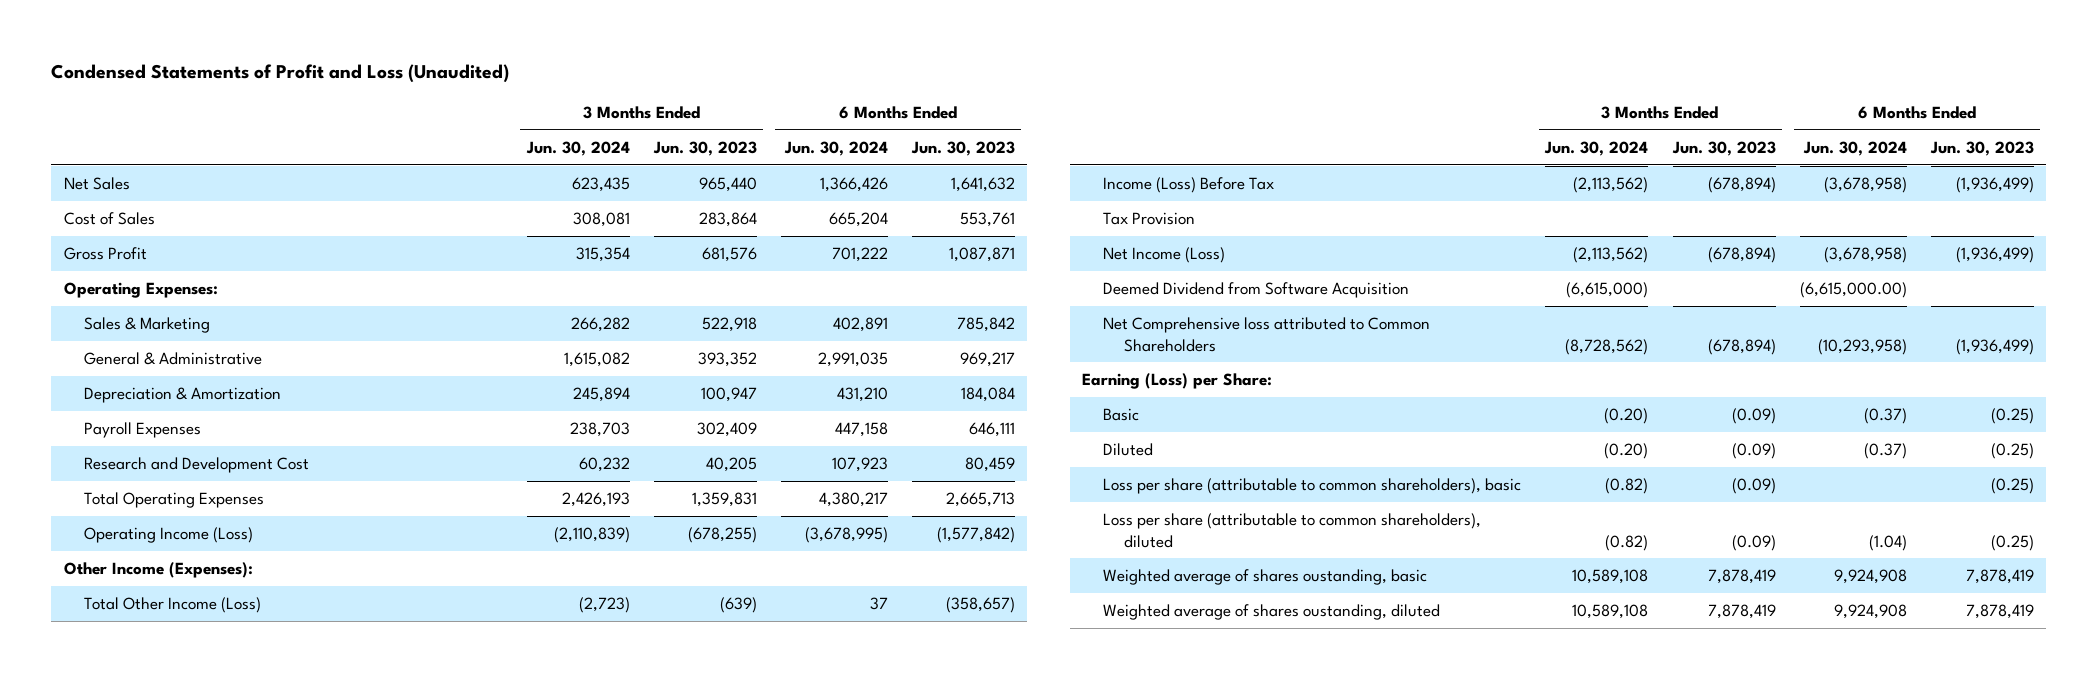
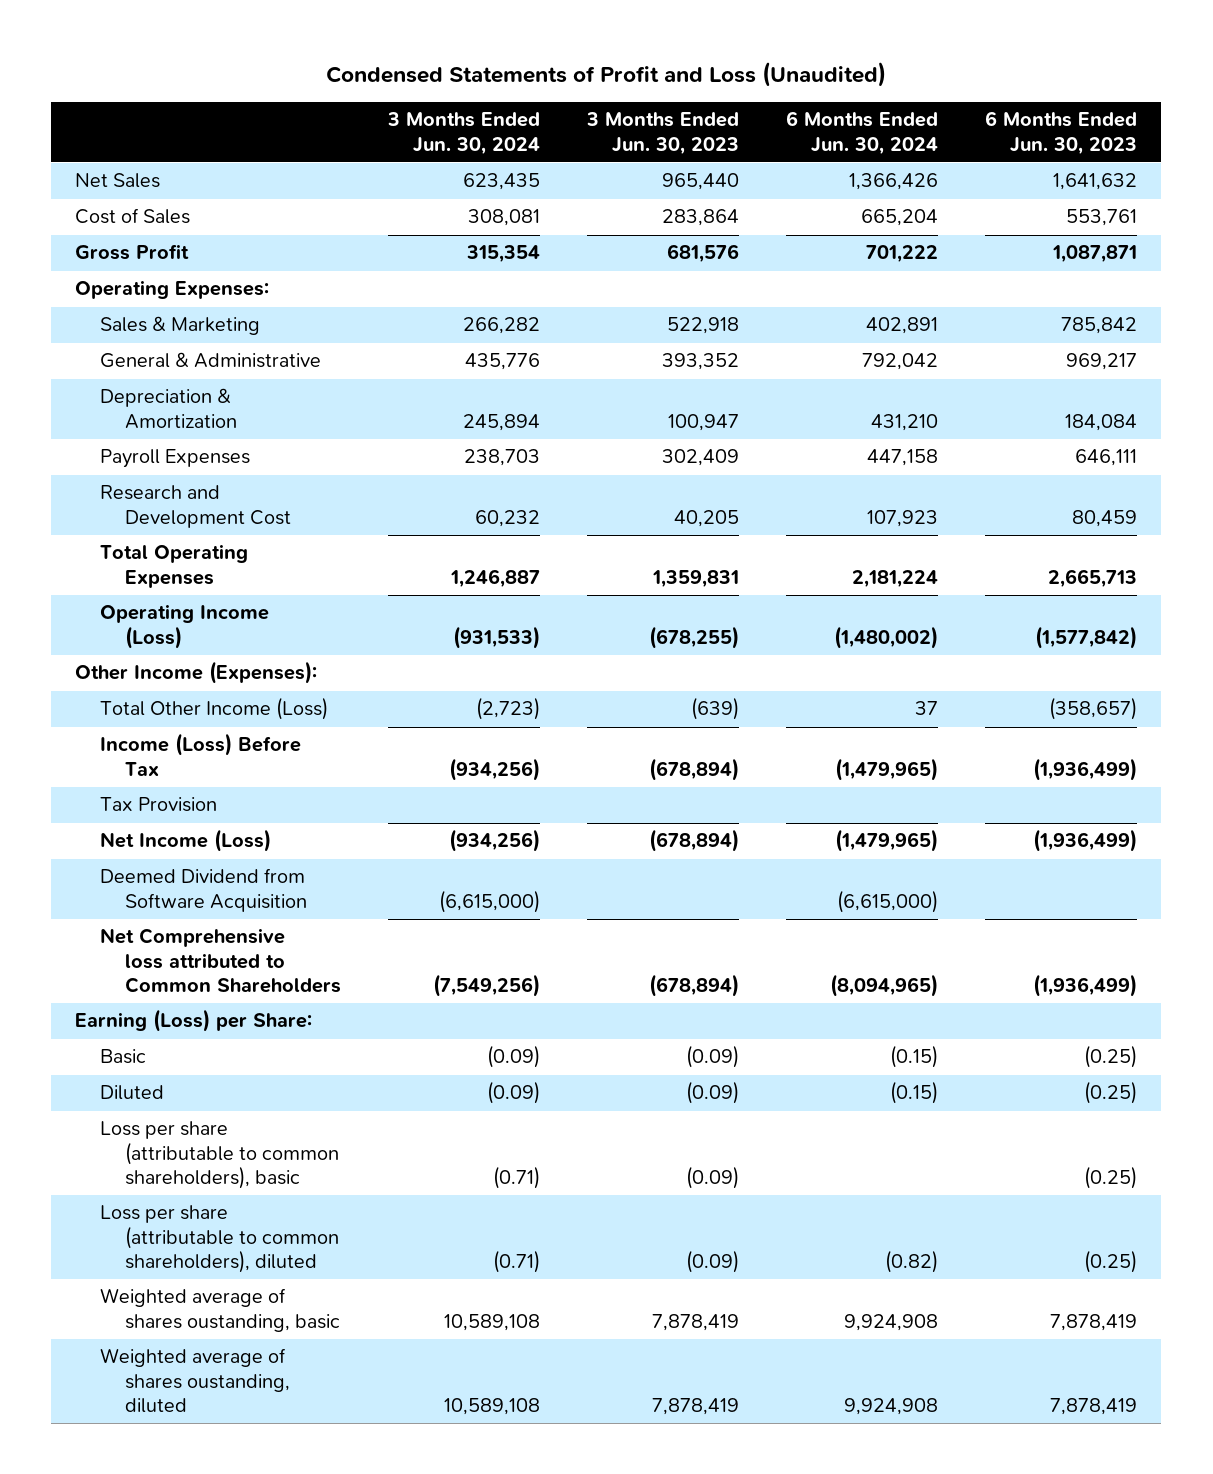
- General & Administrative | 1,615,082 | 393,352 | 2,991,035 | 969,217
+ General & Administrative | 435,776 | 393,352 | 792,042 | 969,217
- Total Operating Expenses | 2,426,193 | 1,359,831 | 4,380,217 | 2,665,713
- Operating Income (Loss) | (2,110,839) | (678,255) | (3,678,995) | (1,577,842)
+ Total Operating Expenses | 1,246,887 | 1,359,831 | 2,181,224 | 2,665,713
+ Operating Income (Loss) | (931,533) | (678,255) | (1,480,002) | (1,577,842)
- Income (Loss) Before Tax | (2,113,562) | (678,894) | (3,678,958) | (1,936,499)
+ Income (Loss) Before Tax | (934,256) | (678,894) | (1,479,965) | (1,936,499)
- Net Income (Loss) | (2,113,562) | (678,894) | (3,678,958) | (1,936,499)
- Deemed Dividend from Software Acquisition | (6,615,000) | | (6,615,000.00) |
- Net Comprehensive loss attributed to Common Shareholders | (8,728,562) | (678,894) | (10,293,958) | (1,936,499)
+ Net Income (Loss) | (934,256) | (678,894) | (1,479,965) | (1,936,499)
+ Deemed Dividend from Software Acquisition | (6,615,000) | | (6,615,000) |
+ Net Comprehensive loss attributed to Common Shareholders | (7,549,256) | (678,894) | (8,094,965) | (1,936,499)
- Basic | (0.20) | (0.09) | (0.37) | (0.25)
- Diluted | (0.20) | (0.09) | (0.37) | (0.25)
- Loss per share (attributable to common shareholders), basic | (0.82) | (0.09) | | (0.25)
- Loss per share (attributable to common shareholders), diluted | (0.82) | (0.09) | (1.04) | (0.25)
+ Basic | (0.09) | (0.09) | (0.15) | (0.25)
+ Diluted | (0.09) | (0.09) | (0.15) | (0.25)
+ Loss per share (attributable to common shareholders), basic | (0.71) | (0.09) | | (0.25)
+ Loss per share (attributable to common shareholders), diluted | (0.71) | (0.09) | (0.82) | (0.25)

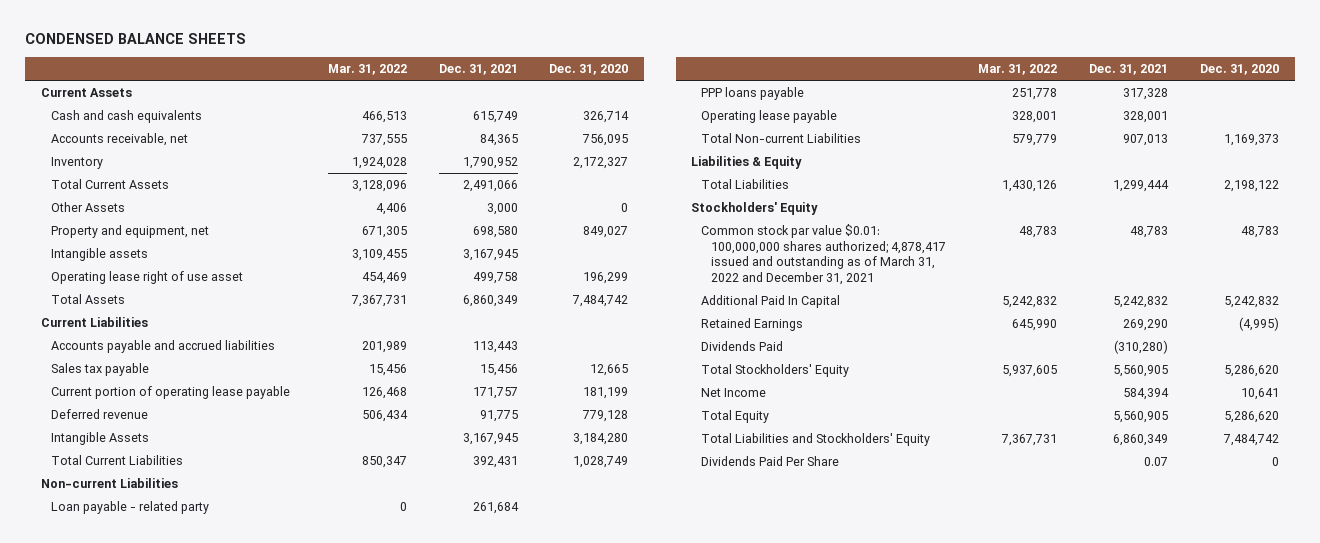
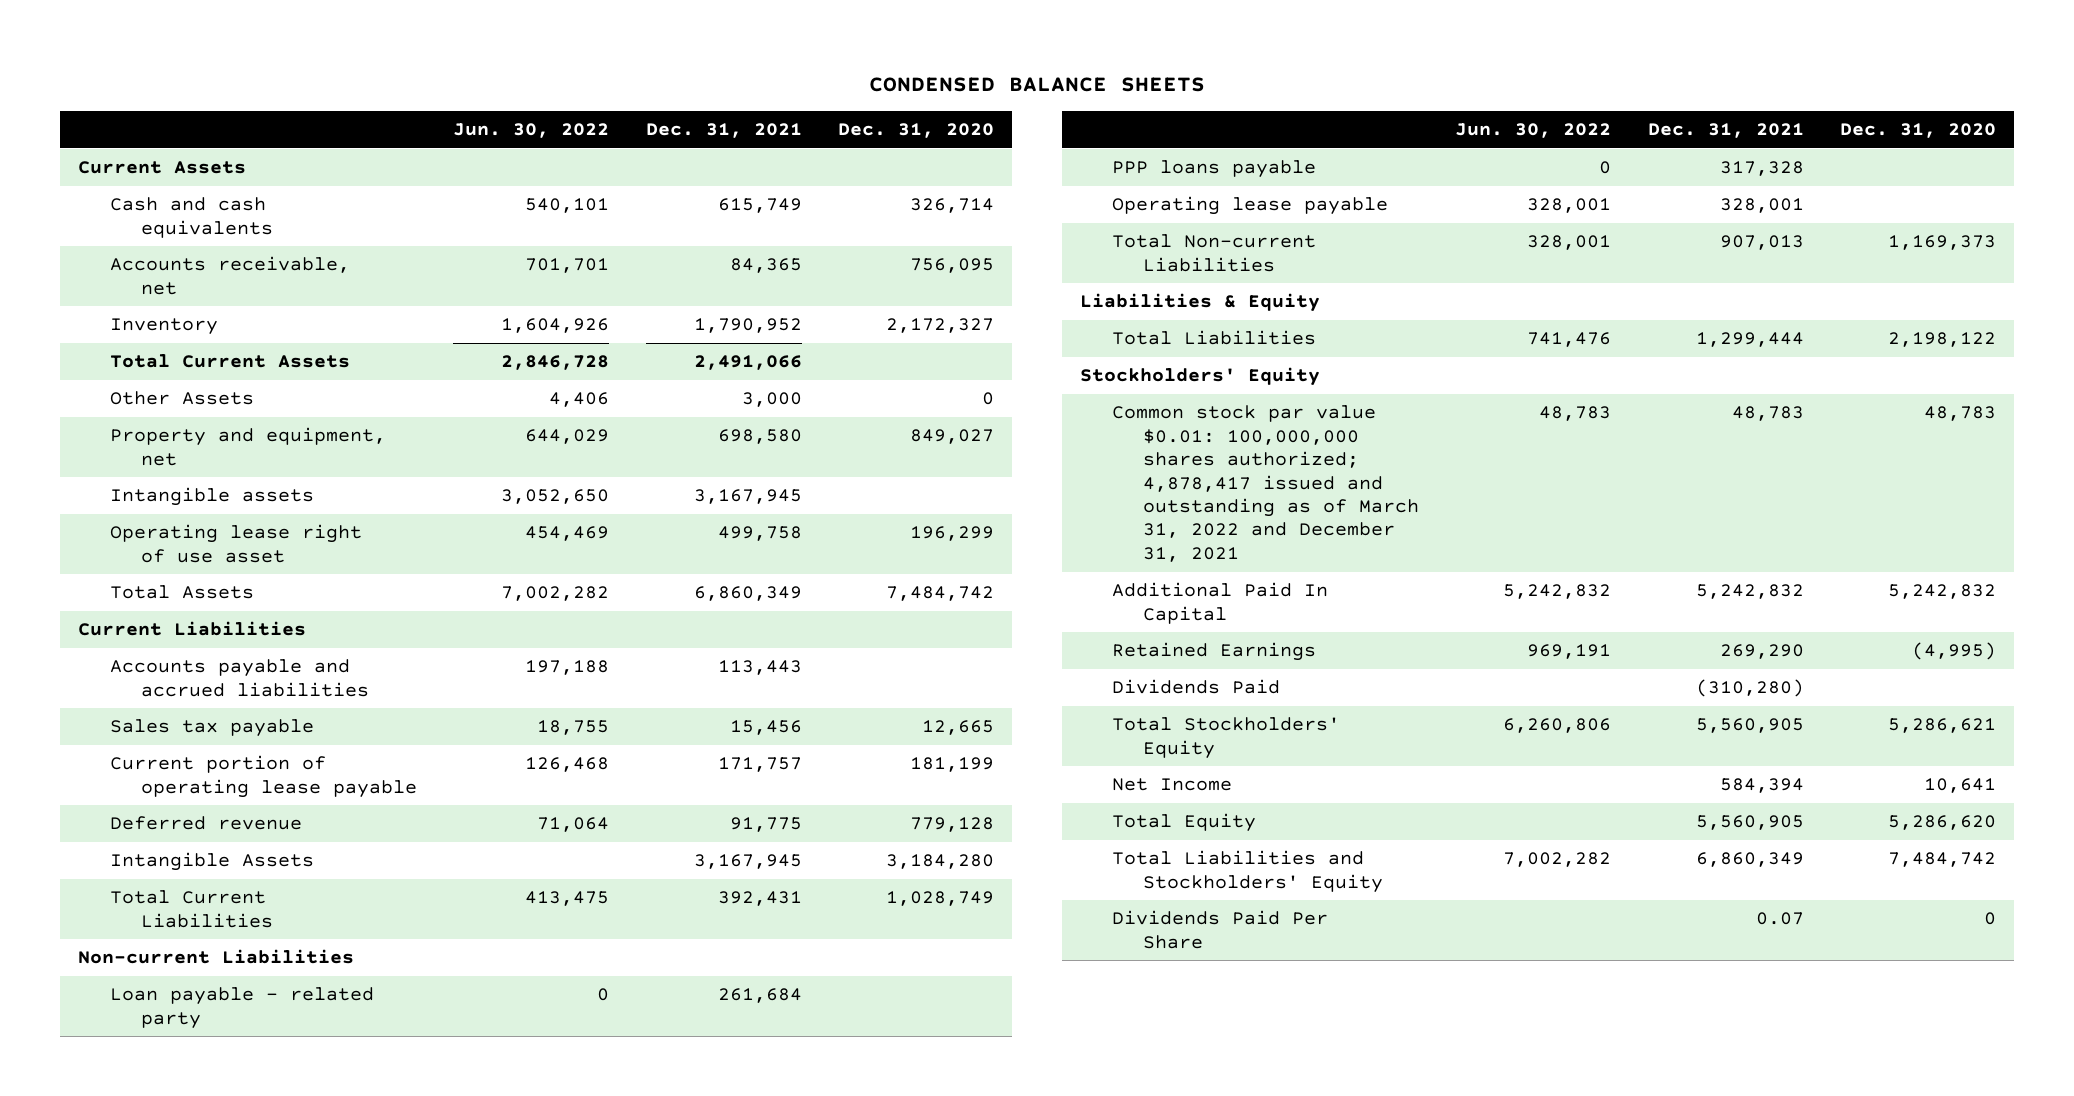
- | Mar. 31, 2022 | Dec. 31, 2021 | Dec. 31, 2020
+ | Jun. 30, 2022 | Dec. 31, 2021 | Dec. 31, 2020
- Total Stockholders' Equity | 5,937,605 | 5,560,905 | 5,286,620
+ Total Stockholders' Equity | 6,260,806 | 5,560,905 | 5,286,621

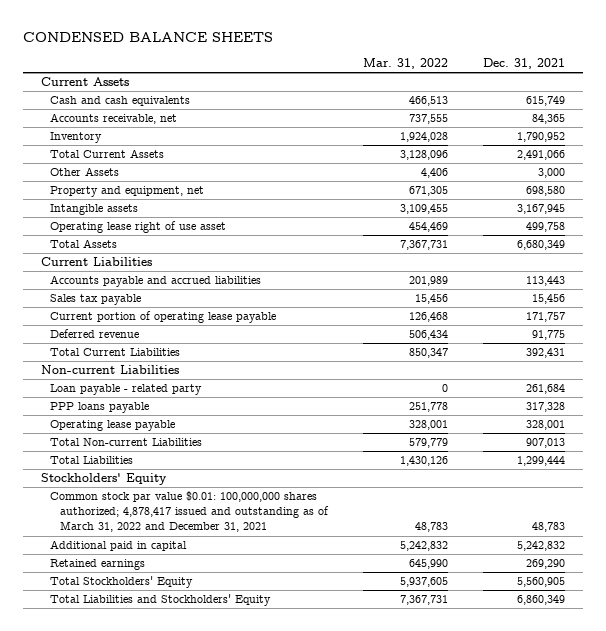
- | Jun. 30, 2022 | Dec. 31, 2021 | Dec. 31, 2020
+ | Mar. 31, 2022 | Dec. 31, 2021
- Total Assets | 7,002,282 | 6,860,349 | 7,484,742
+ Total Assets | 7,367,731 | 6,680,349
- Intangible Assets | | 3,167,945 | 3,184,280
- Liabilities & Equity
- Additional Paid In Capital | 5,242,832 | 5,242,832 | 5,242,832
- Retained Earnings | 969,191 | 269,290 | (4,995)
- Dividends Paid | | (310,280) |
+ Additional paid in capital | 5,242,832 | 5,242,832
+ Retained earnings | 645,990 | 269,290
- Net Income | | 584,394 | 10,641
- Total Equity | | 5,560,905 | 5,286,620
- Dividends Paid Per Share | | 0.07 | 0

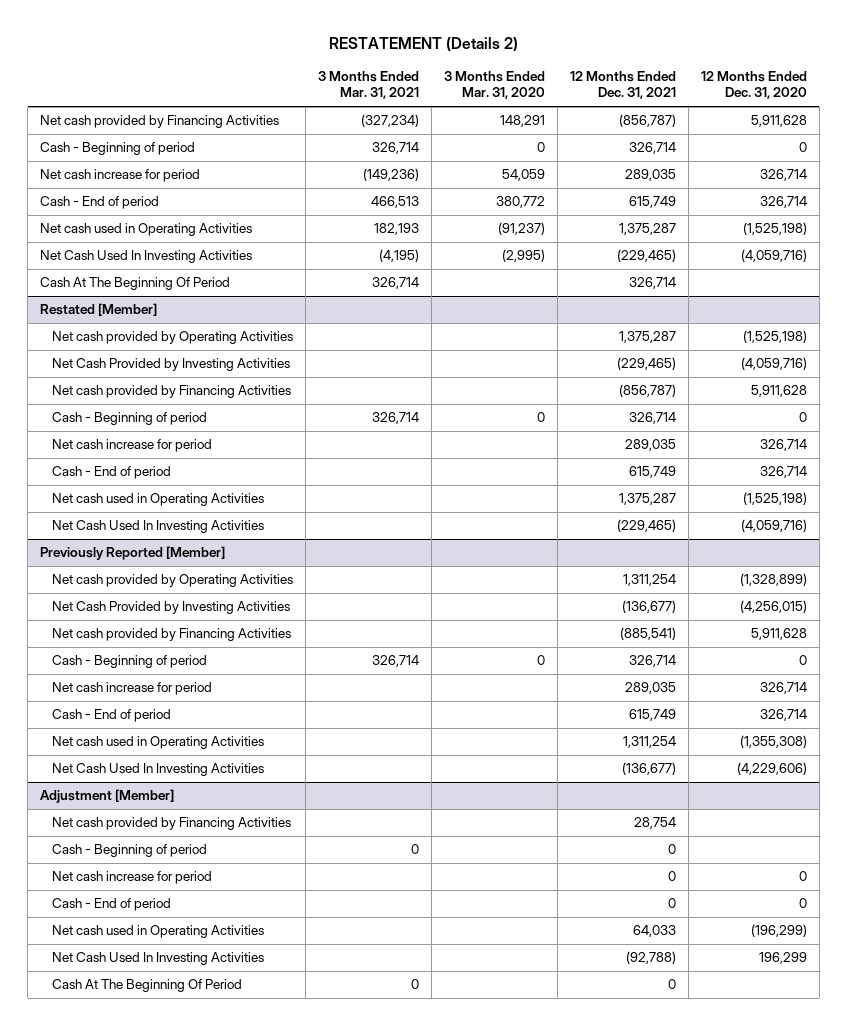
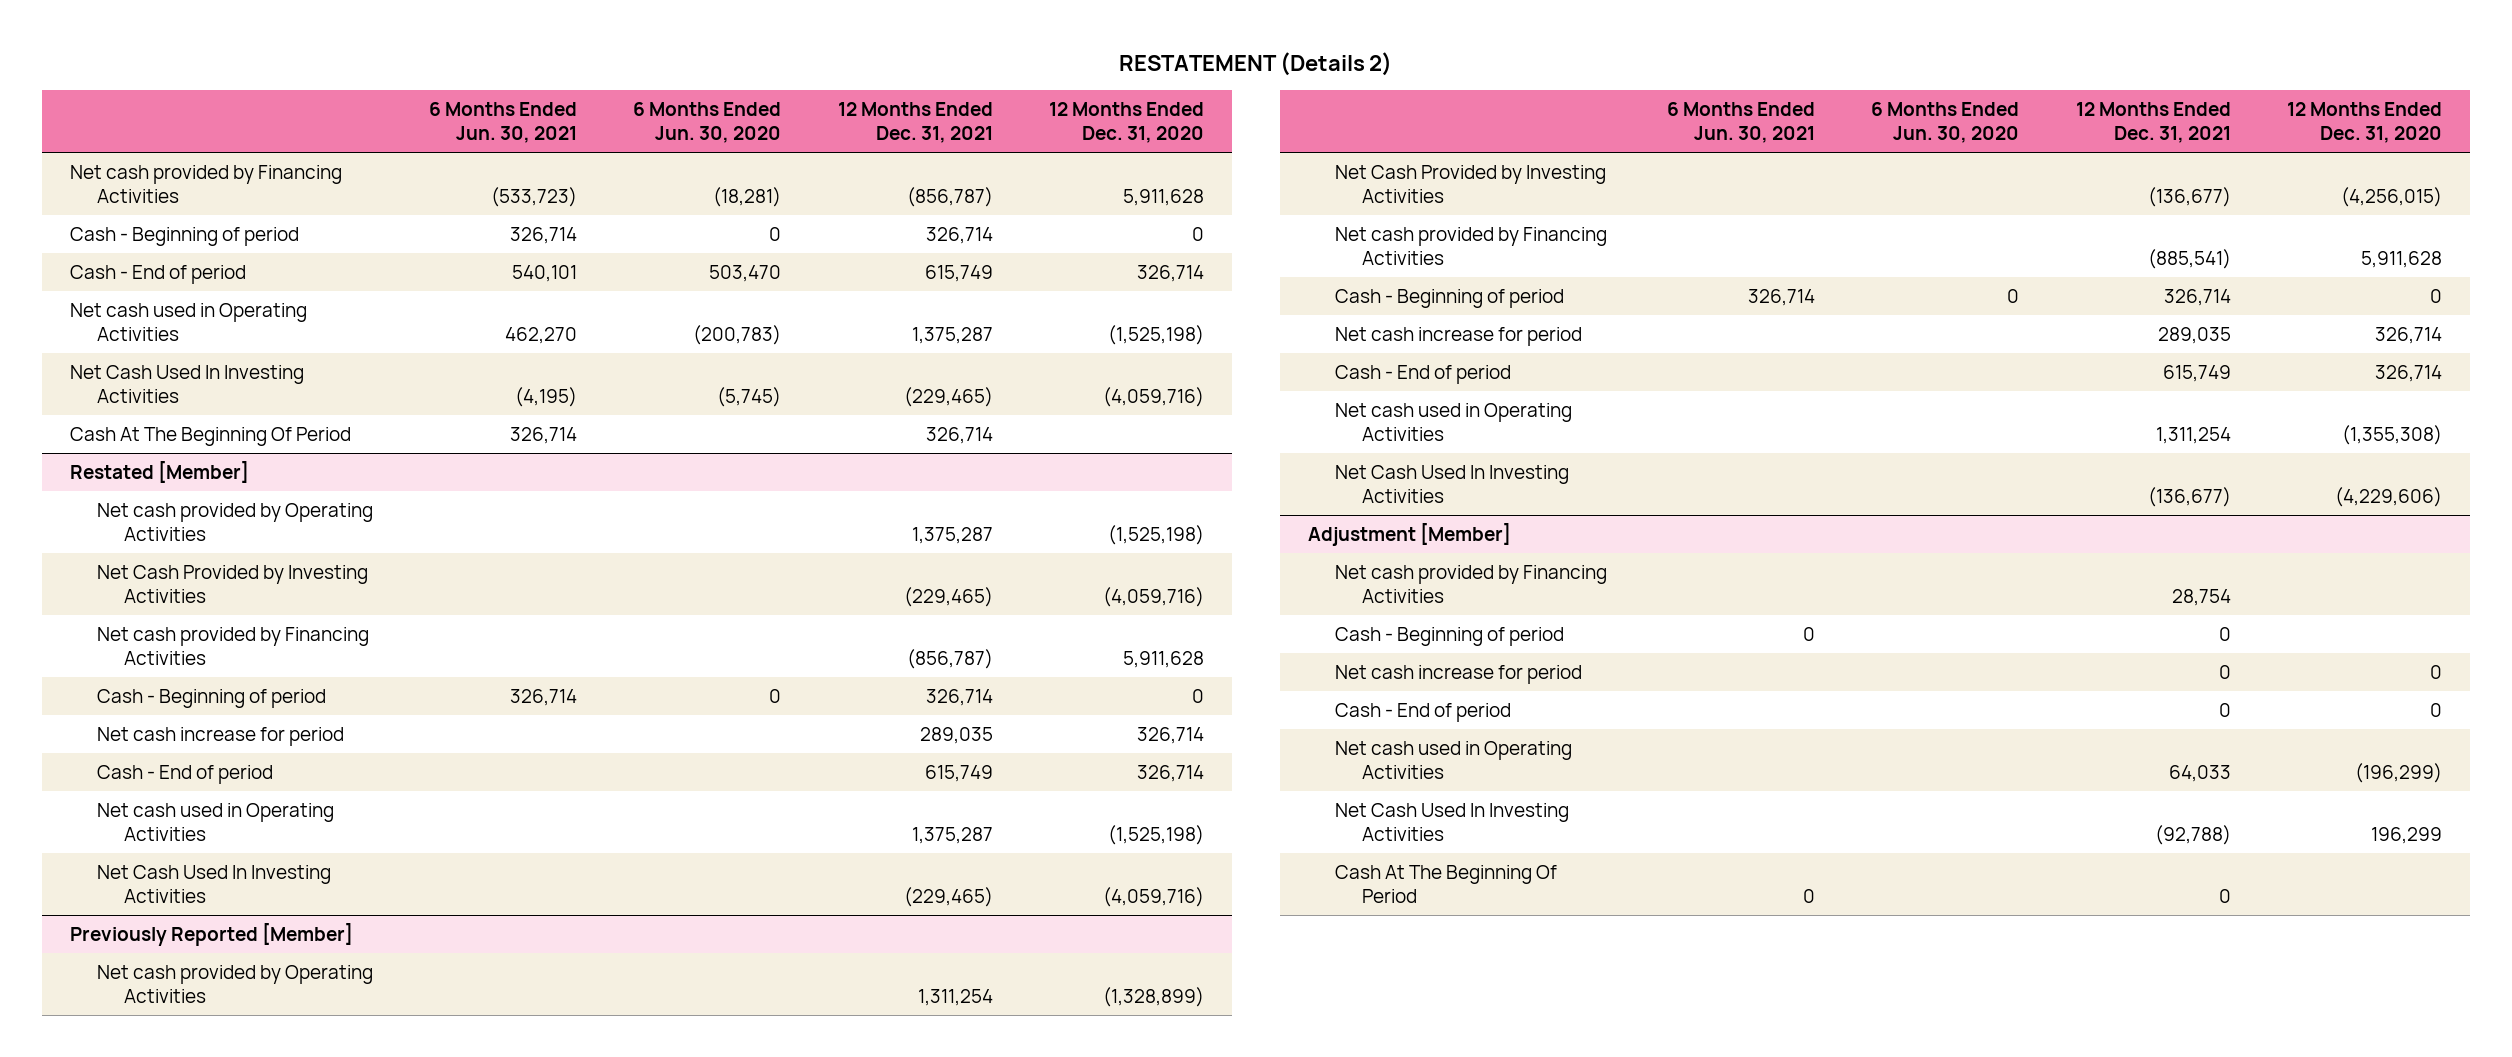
- | 3 Months Ended Mar. 31, 2021 | 3 Months Ended Mar. 31, 2020 | 12 Months Ended Dec. 31, 2021 | 12 Months Ended Dec. 31, 2020
+ | 6 Months Ended Jun. 30, 2021 | 6 Months Ended Jun. 30, 2020 | 12 Months Ended Dec. 31, 2021 | 12 Months Ended Dec. 31, 2020
- Net cash increase for period | (149,236) | 54,059 | 289,035 | 326,714

